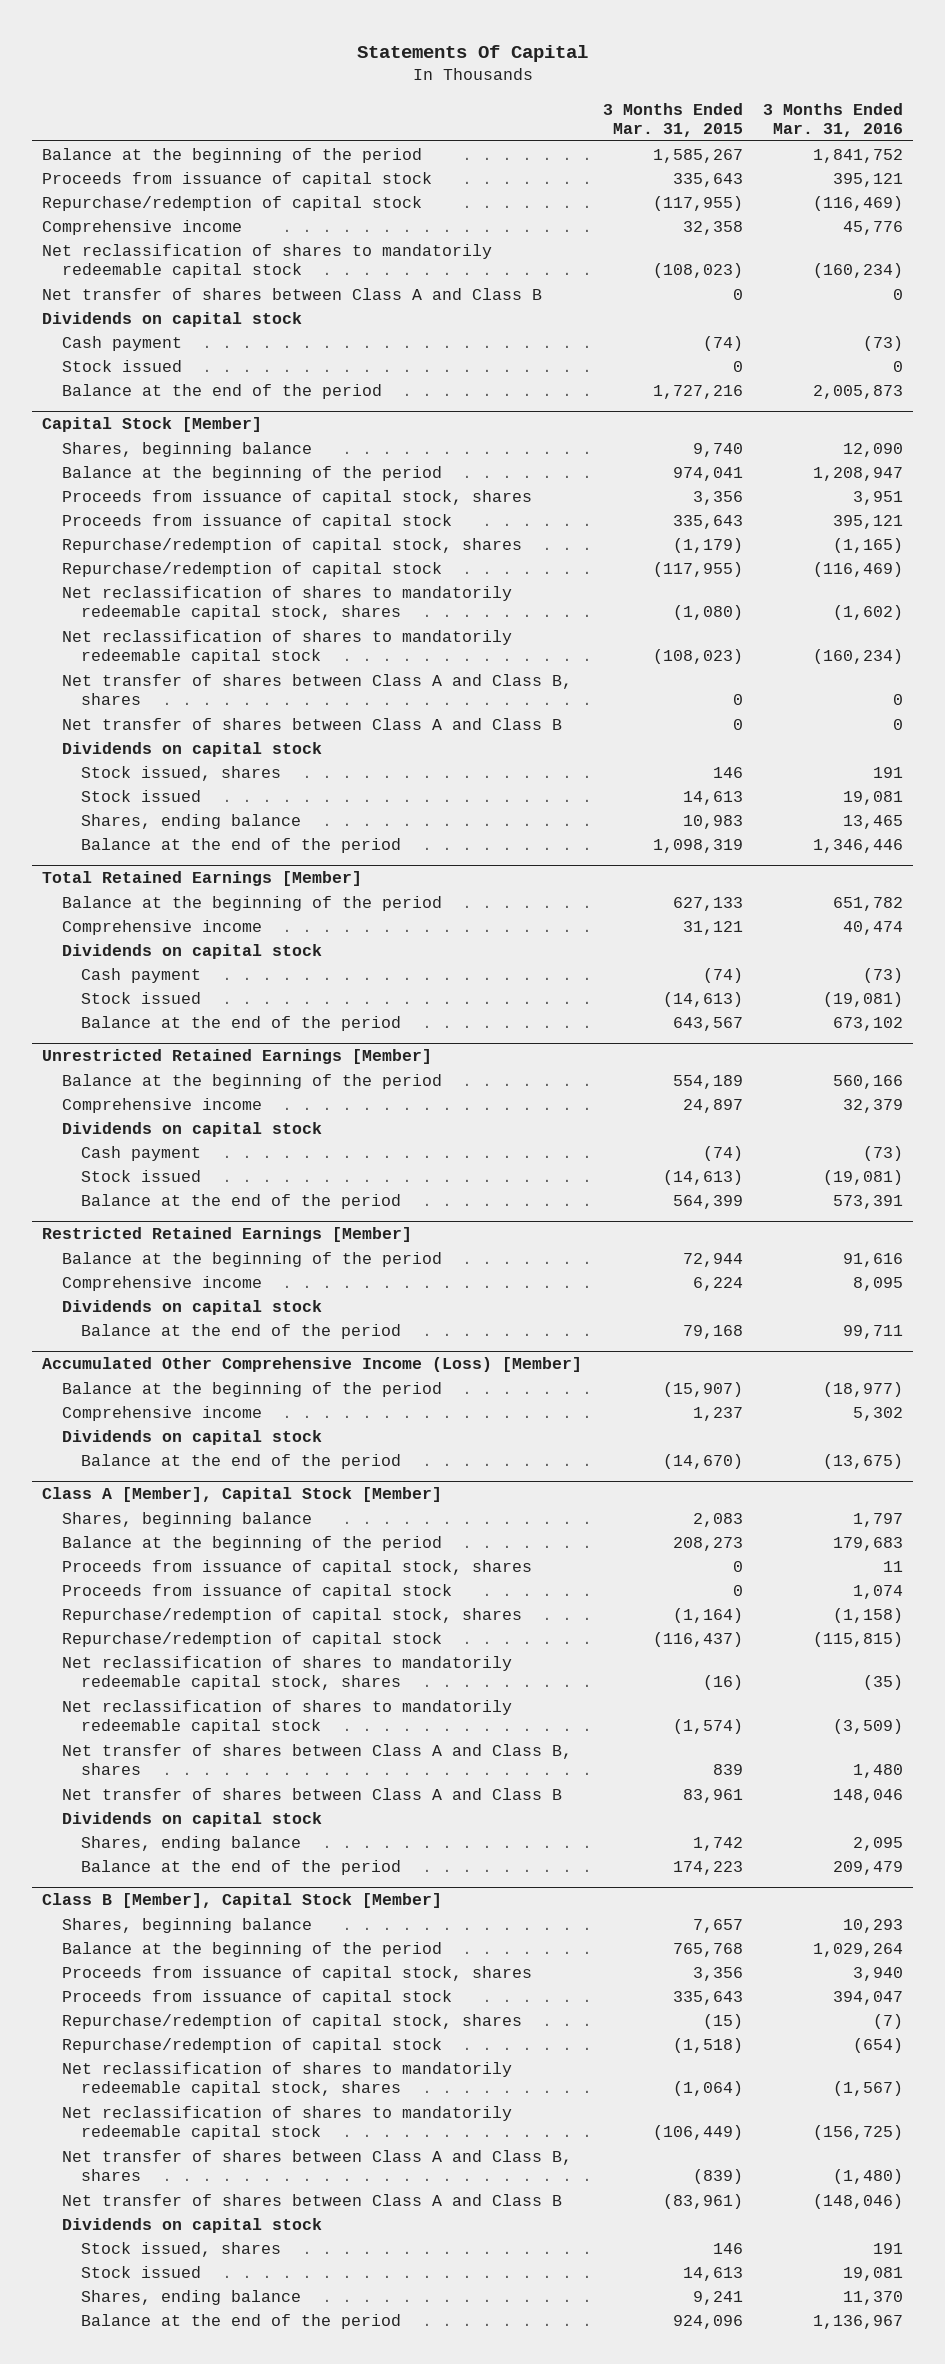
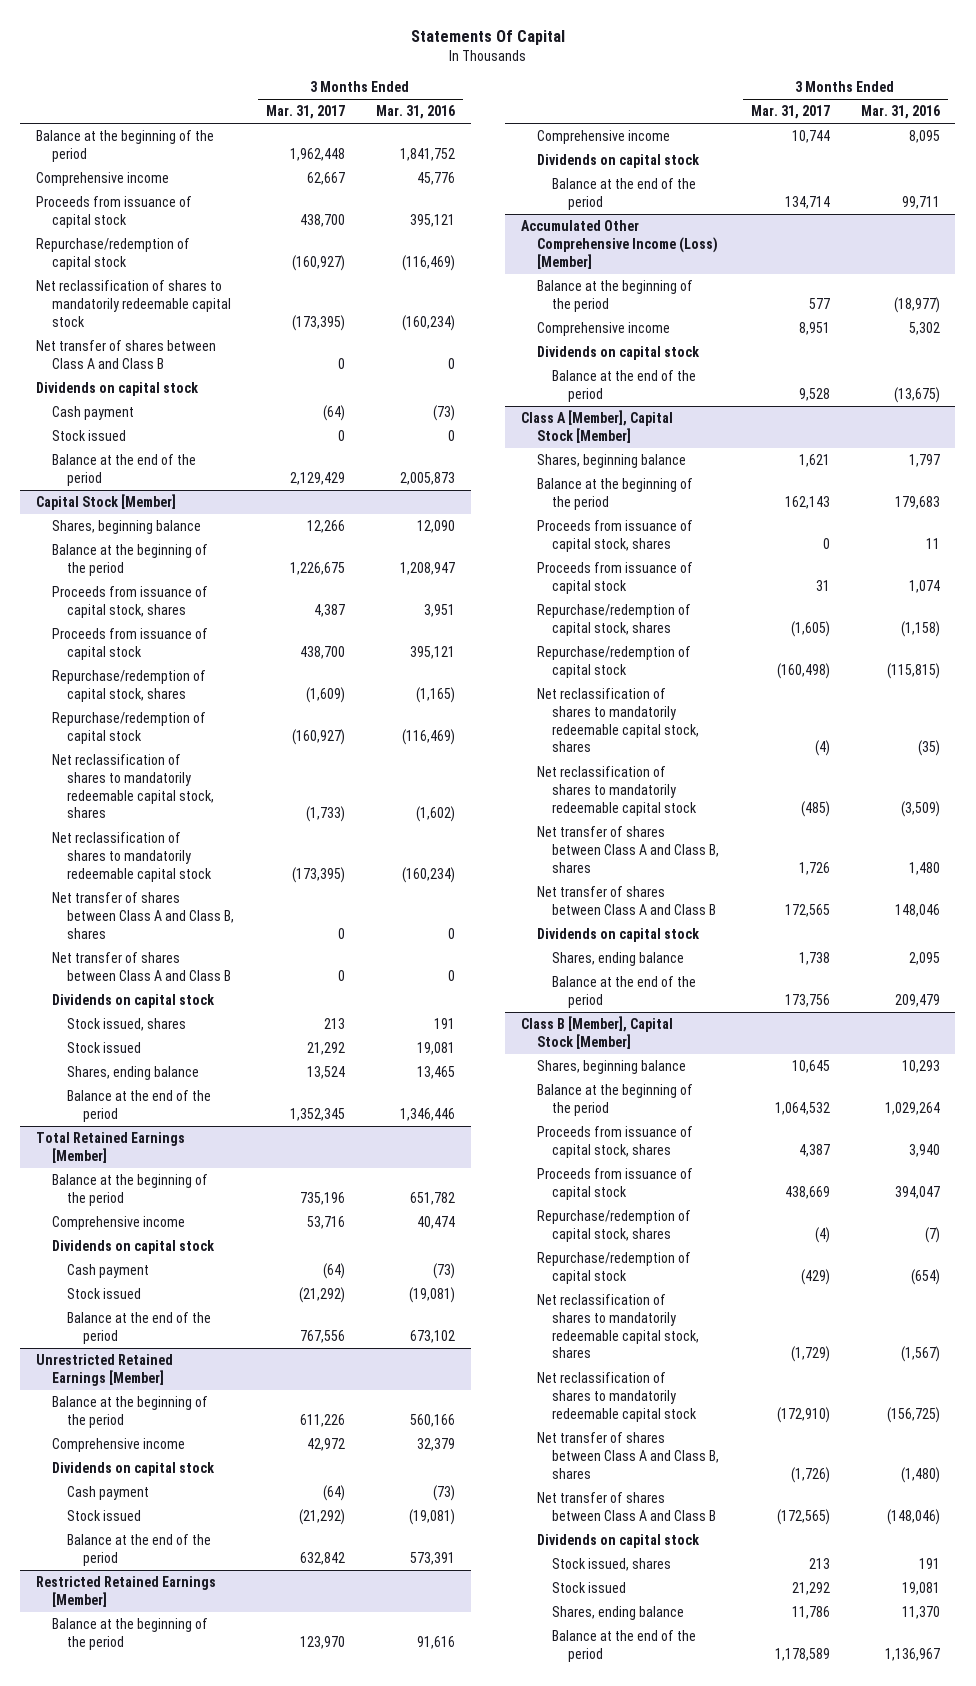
- | 3 Months Ended Mar. 31, 2015 | 3 Months Ended Mar. 31, 2016
+ | 3 Months Ended Mar. 31, 2017 | 3 Months Ended Mar. 31, 2016
moved up: Comprehensive income | 62,667 | 45,776

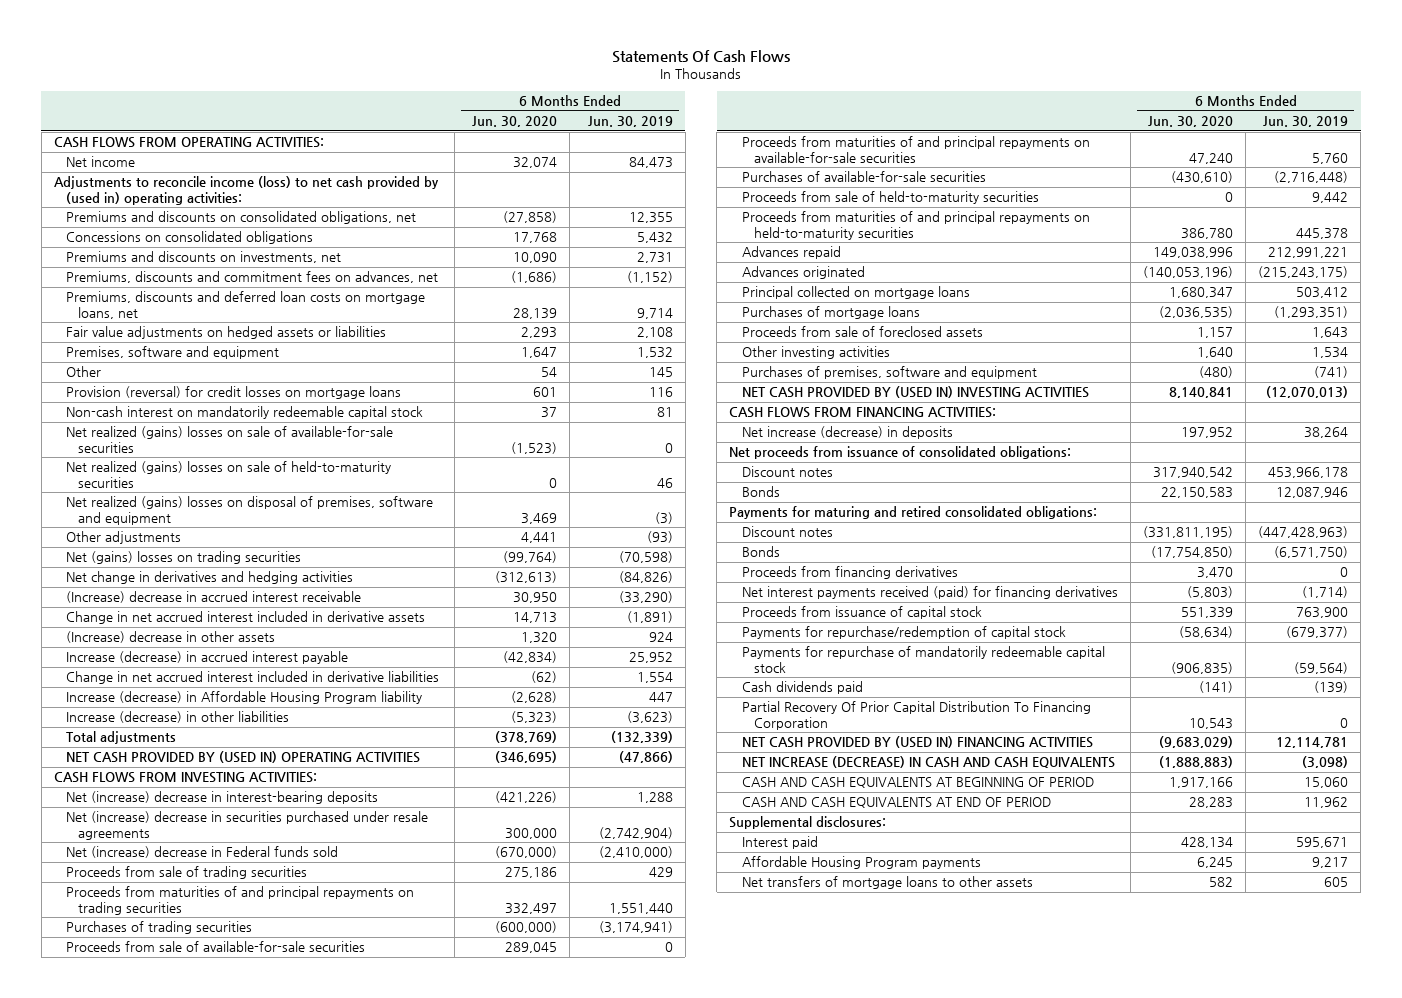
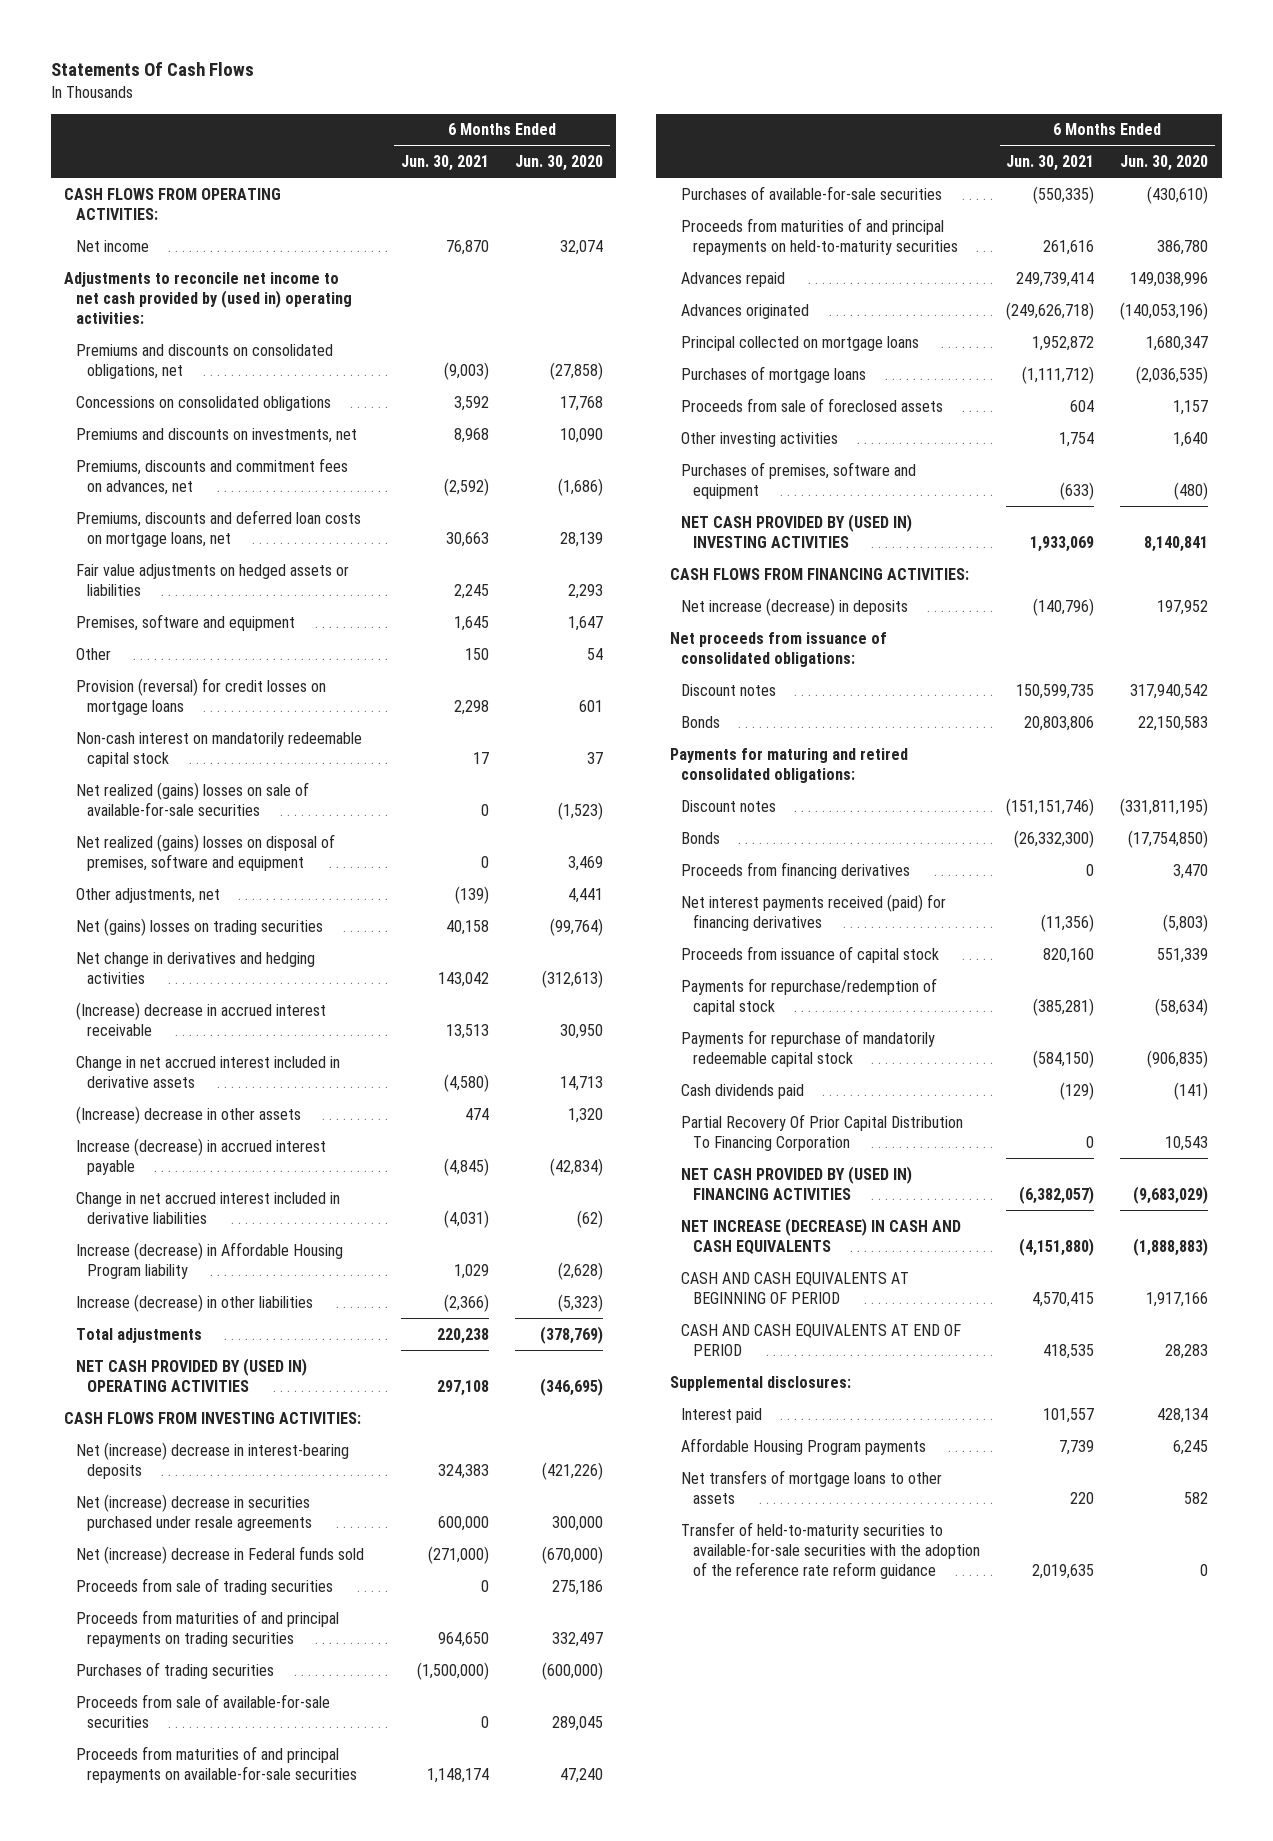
- | 6 Months Ended Jun. 30, 2020 | 6 Months Ended Jun. 30, 2019
+ | 6 Months Ended Jun. 30, 2021 | 6 Months Ended Jun. 30, 2020
- Adjustments to reconcile income (loss) to net cash provided by (used in) operating activities:
+ Adjustments to reconcile net income to net cash provided by (used in) operating activities:
- Net realized (gains) losses on sale of held-to-maturity securities | 0 | 46
- Other adjustments | 4,441 | (93)
+ Other adjustments, net | (139) | 4,441
- Proceeds from sale of held-to-maturity securities | 0 | 9,442
+ Transfer of held-to-maturity securities to available-for-sale securities with the adoption of the reference rate reform guidance | 2,019,635 | 0

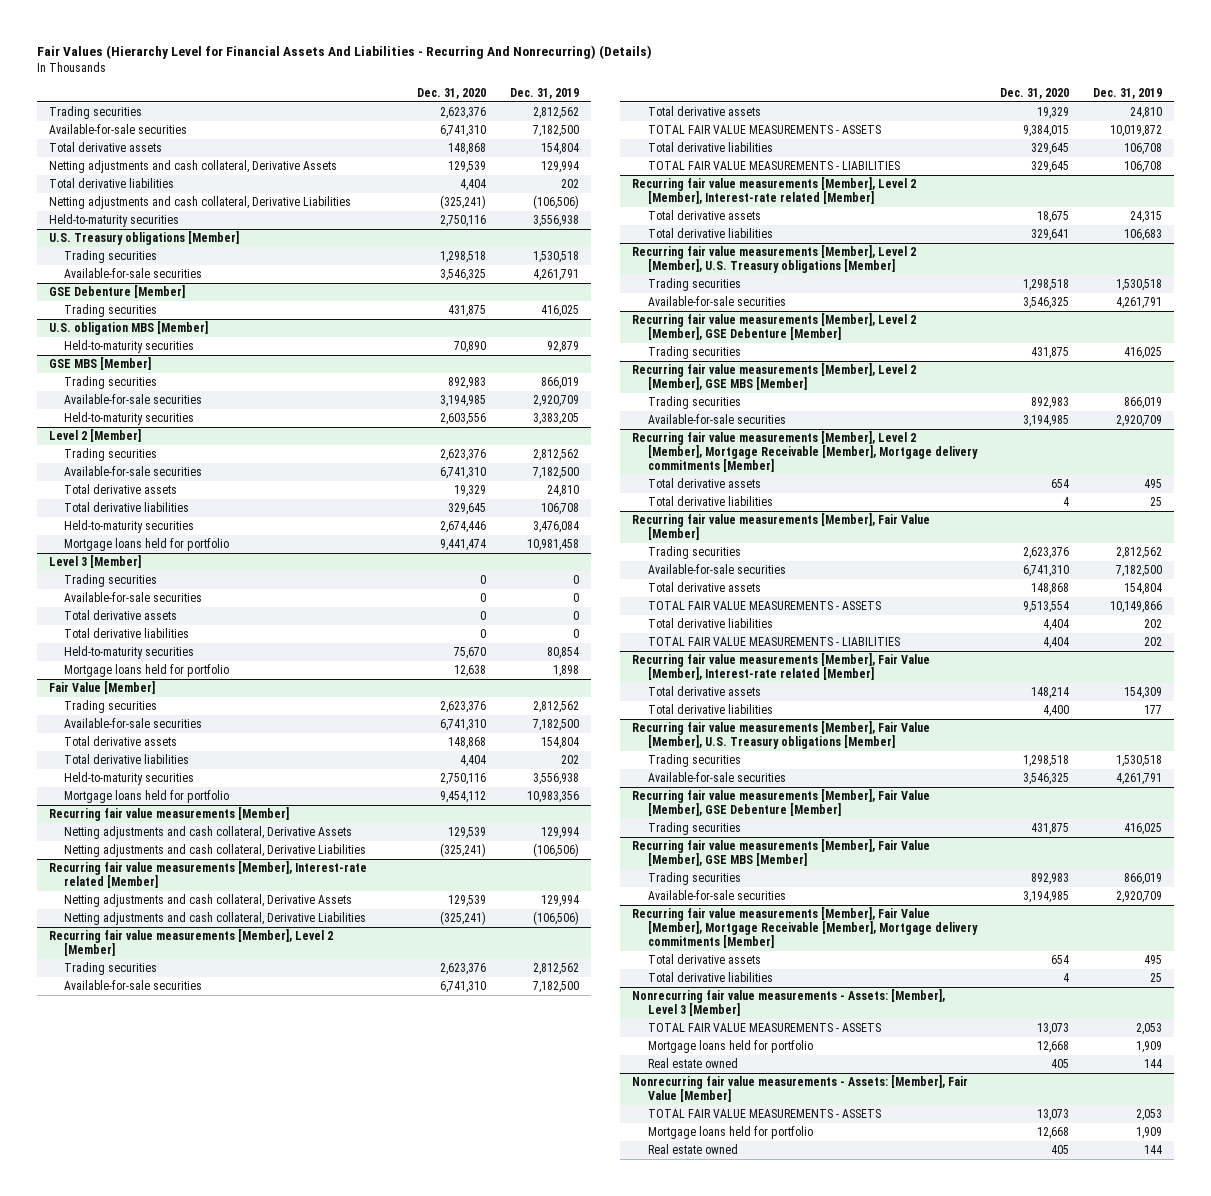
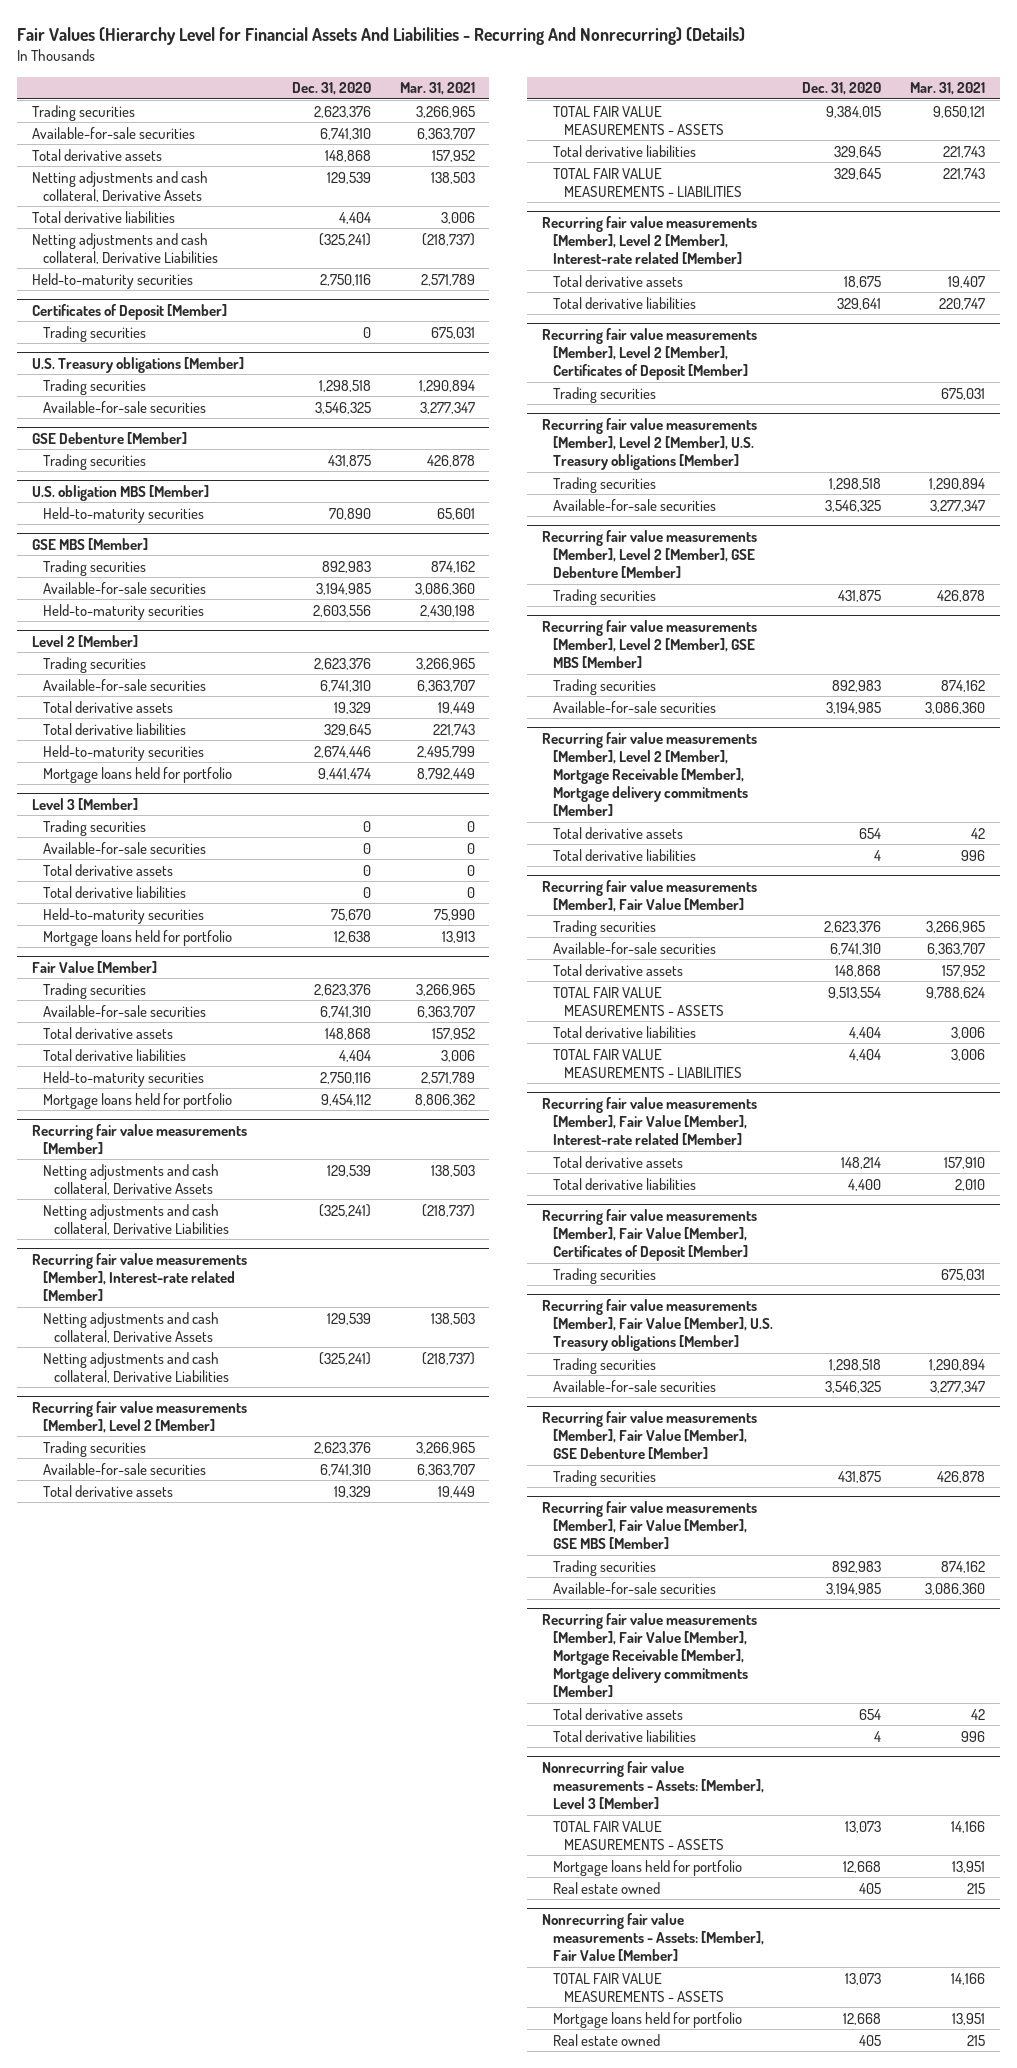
- | Dec. 31, 2020 | Dec. 31, 2019
+ | Dec. 31, 2020 | Mar. 31, 2021
+ Certificates of Deposit [Member]
+ Trading securities | 0 | 675,031
+ Recurring fair value measurements [Member], Level 2 [Member], Certificates of Deposit [Member]
+ Trading securities | | 675,031
+ Recurring fair value measurements [Member], Fair Value [Member], Certificates of Deposit [Member]
+ Trading securities | | 675,031

